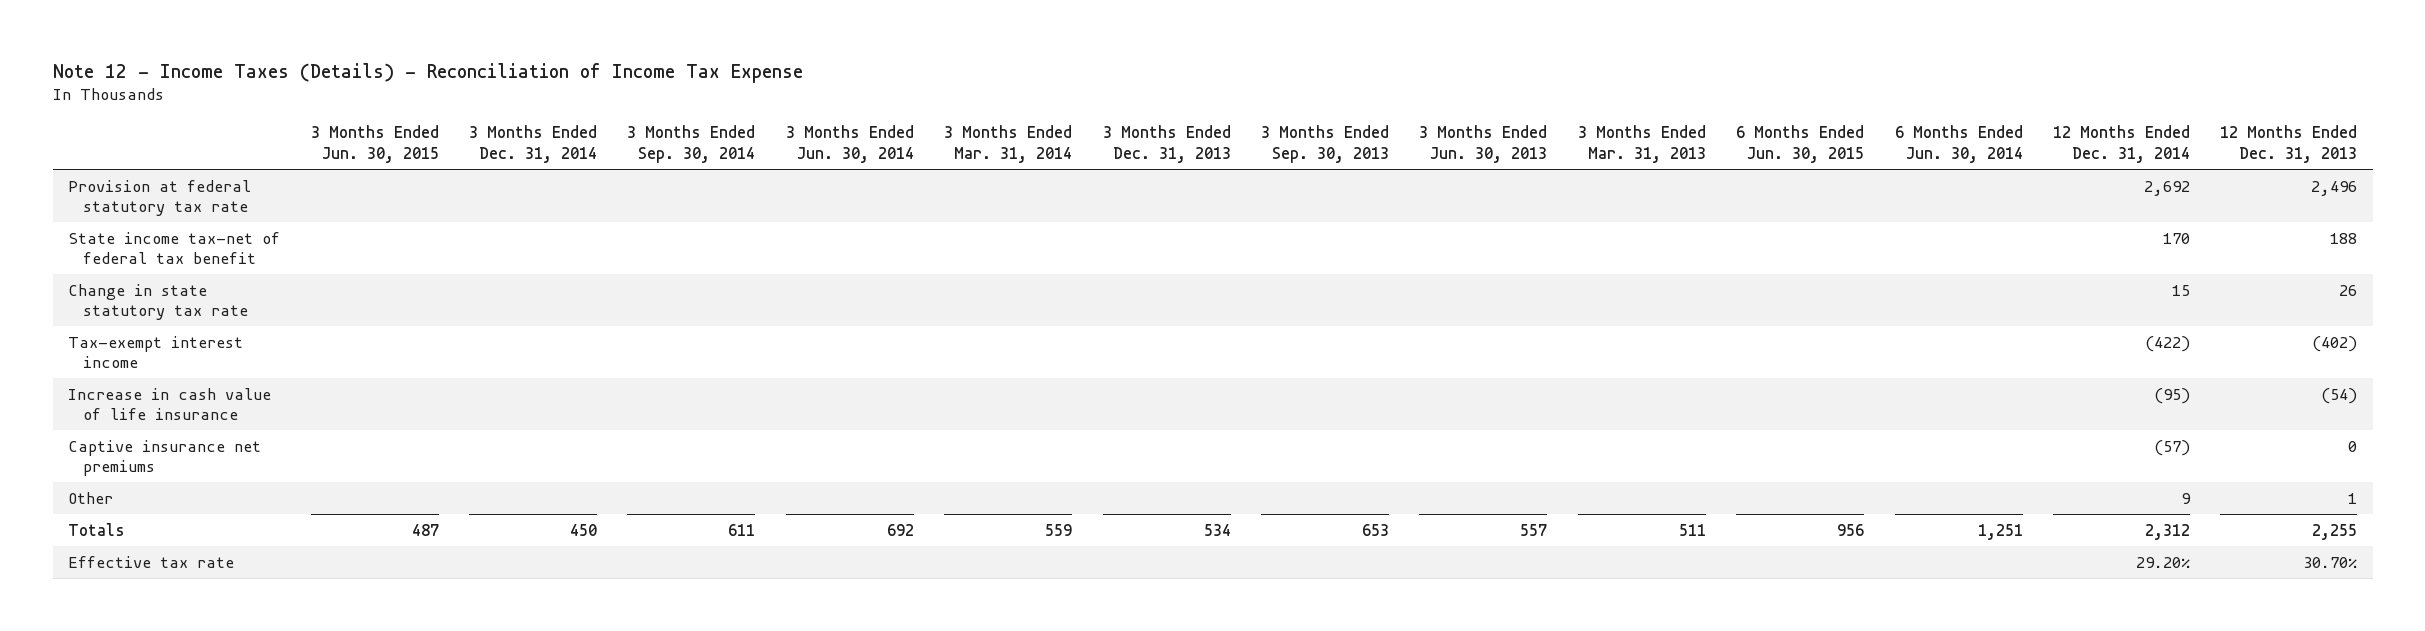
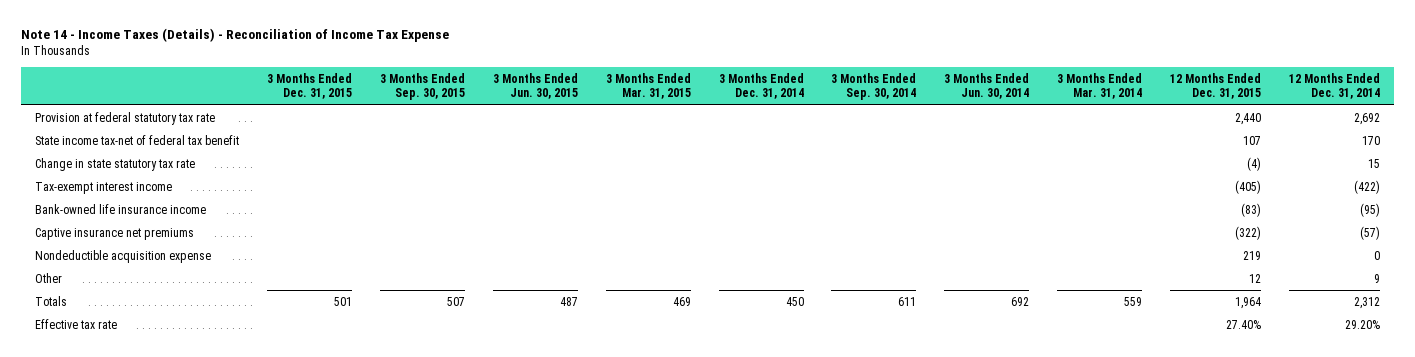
- Note 12 - Income Taxes (Details) - Reconciliation of Income Tax Expense
+ Note 14 - Income Taxes (Details) - Reconciliation of Income Tax Expense
- | 3 Months Ended Jun. 30, 2015 | 3 Months Ended Dec. 31, 2014 | 3 Months Ended Sep. 30, 2014 | 3 Months Ended Jun. 30, 2014 | 3 Months Ended Mar. 31, 2014 | 3 Months Ended Dec. 31, 2013 | 3 Months Ended Sep. 30, 2013 | 3 Months Ended Jun. 30, 2013 | 3 Months Ended Mar. 31, 2013 | 6 Months Ended Jun. 30, 2015 | 6 Months Ended Jun. 30, 2014 | 12 Months Ended Dec. 31, 2014 | 12 Months Ended Dec. 31, 2013
+ | 3 Months Ended Dec. 31, 2015 | 3 Months Ended Sep. 30, 2015 | 3 Months Ended Jun. 30, 2015 | 3 Months Ended Mar. 31, 2015 | 3 Months Ended Dec. 31, 2014 | 3 Months Ended Sep. 30, 2014 | 3 Months Ended Jun. 30, 2014 | 3 Months Ended Mar. 31, 2014 | 12 Months Ended Dec. 31, 2015 | 12 Months Ended Dec. 31, 2014
- Increase in cash value of life insurance | | | | | | | | | | | | (95) | (54)
+ Bank-owned life insurance income | | | | | | | | | (83) | (95)
+ Nondeductible acquisition expense | | | | | | | | | 219 | 0

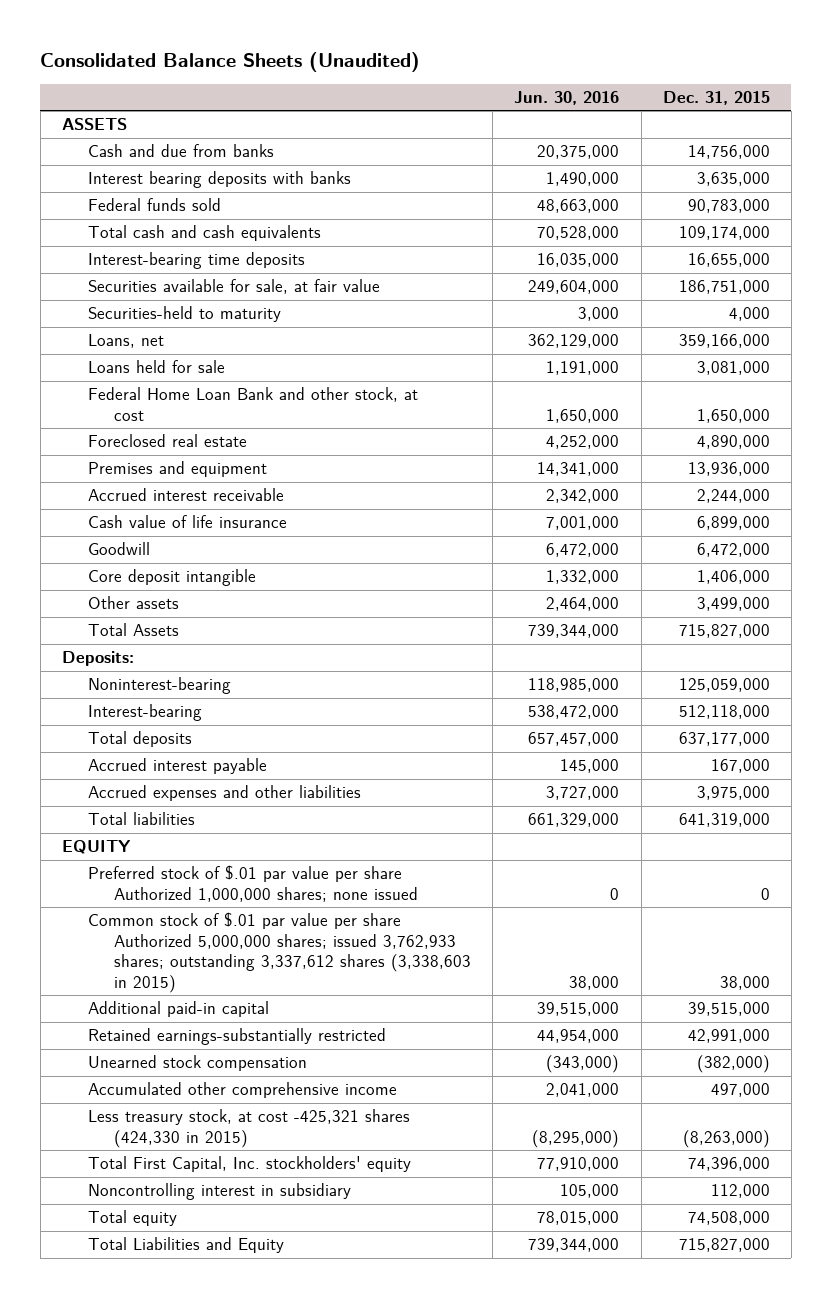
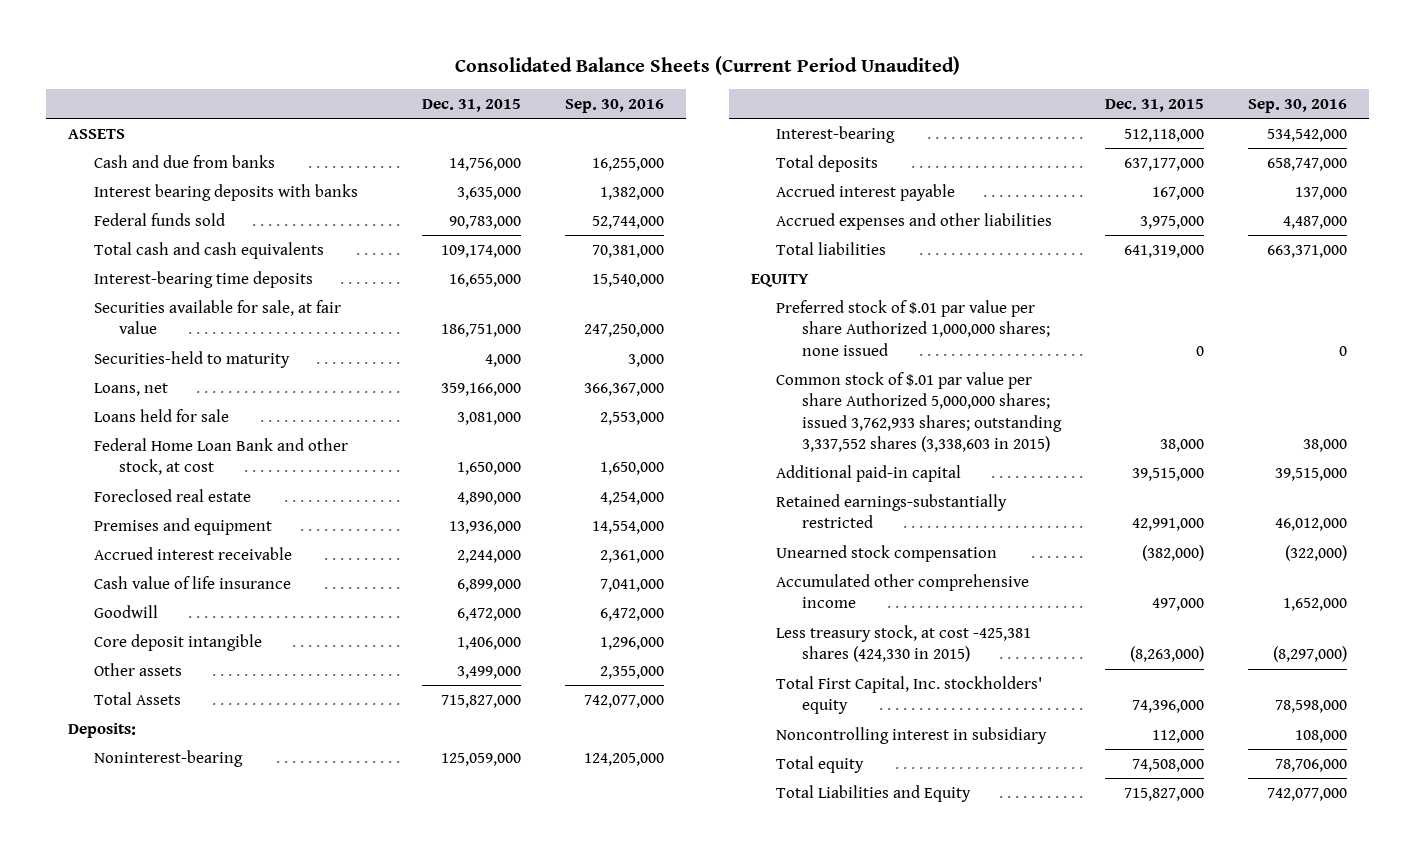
- Consolidated Balance Sheets (Unaudited)
+ Consolidated Balance Sheets (Current Period Unaudited)
- | Jun. 30, 2016 | Dec. 31, 2015
+ | Dec. 31, 2015 | Sep. 30, 2016
- Common stock of $.01 par value per share Authorized 5,000,000 shares; issued 3,762,933 shares; outstanding 3,337,612 shares (3,338,603 in 2015) | 38,000 | 38,000
+ Common stock of $.01 par value per share Authorized 5,000,000 shares; issued 3,762,933 shares; outstanding 3,337,552 shares (3,338,603 in 2015) | 38,000 | 38,000
- Less treasury stock, at cost -425,321 shares (424,330 in 2015) | (8,295,000) | (8,263,000)
+ Less treasury stock, at cost -425,381 shares (424,330 in 2015) | (8,263,000) | (8,297,000)

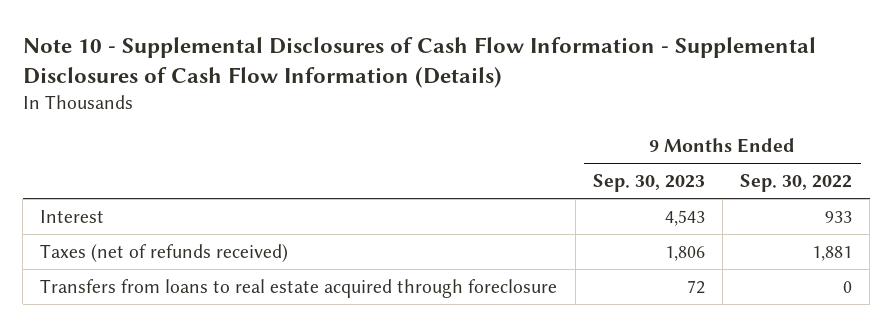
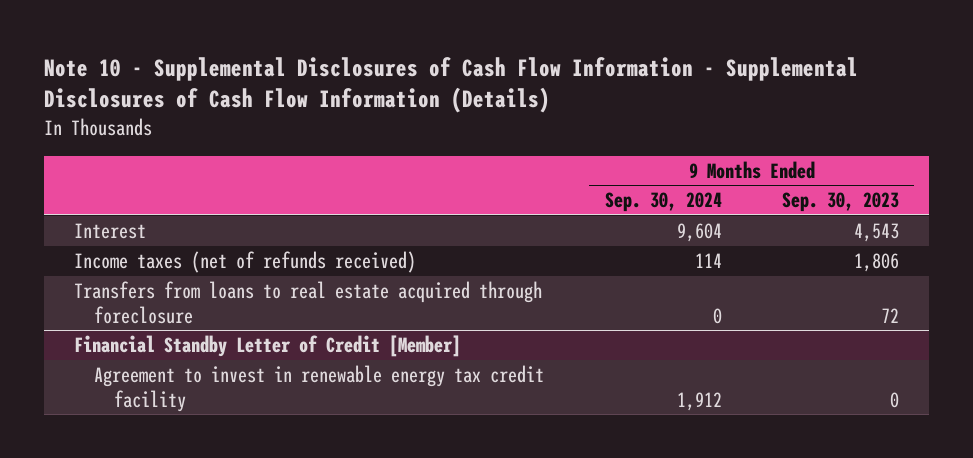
- | 9 Months Ended Sep. 30, 2023 | 9 Months Ended Sep. 30, 2022
+ | 9 Months Ended Sep. 30, 2024 | 9 Months Ended Sep. 30, 2023
- Taxes (net of refunds received) | 1,806 | 1,881
+ Income taxes (net of refunds received) | 114 | 1,806
+ Financial Standby Letter of Credit [Member]
+ Agreement to invest in renewable energy tax credit facility | 1,912 | 0

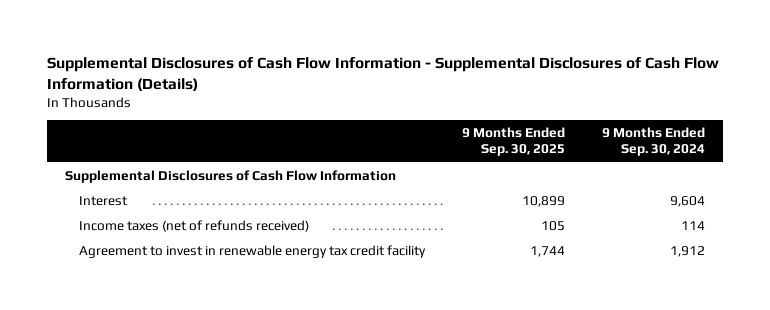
- Note 10 - Supplemental Disclosures of Cash Flow Information - Supplemental Disclosures of Cash Flow Information (Details)
+ Supplemental Disclosures of Cash Flow Information - Supplemental Disclosures of Cash Flow Information (Details)
- | 9 Months Ended Sep. 30, 2024 | 9 Months Ended Sep. 30, 2023
+ | 9 Months Ended Sep. 30, 2025 | 9 Months Ended Sep. 30, 2024
+ Supplemental Disclosures of Cash Flow Information
- Transfers from loans to real estate acquired through foreclosure | 0 | 72
- Financial Standby Letter of Credit [Member]

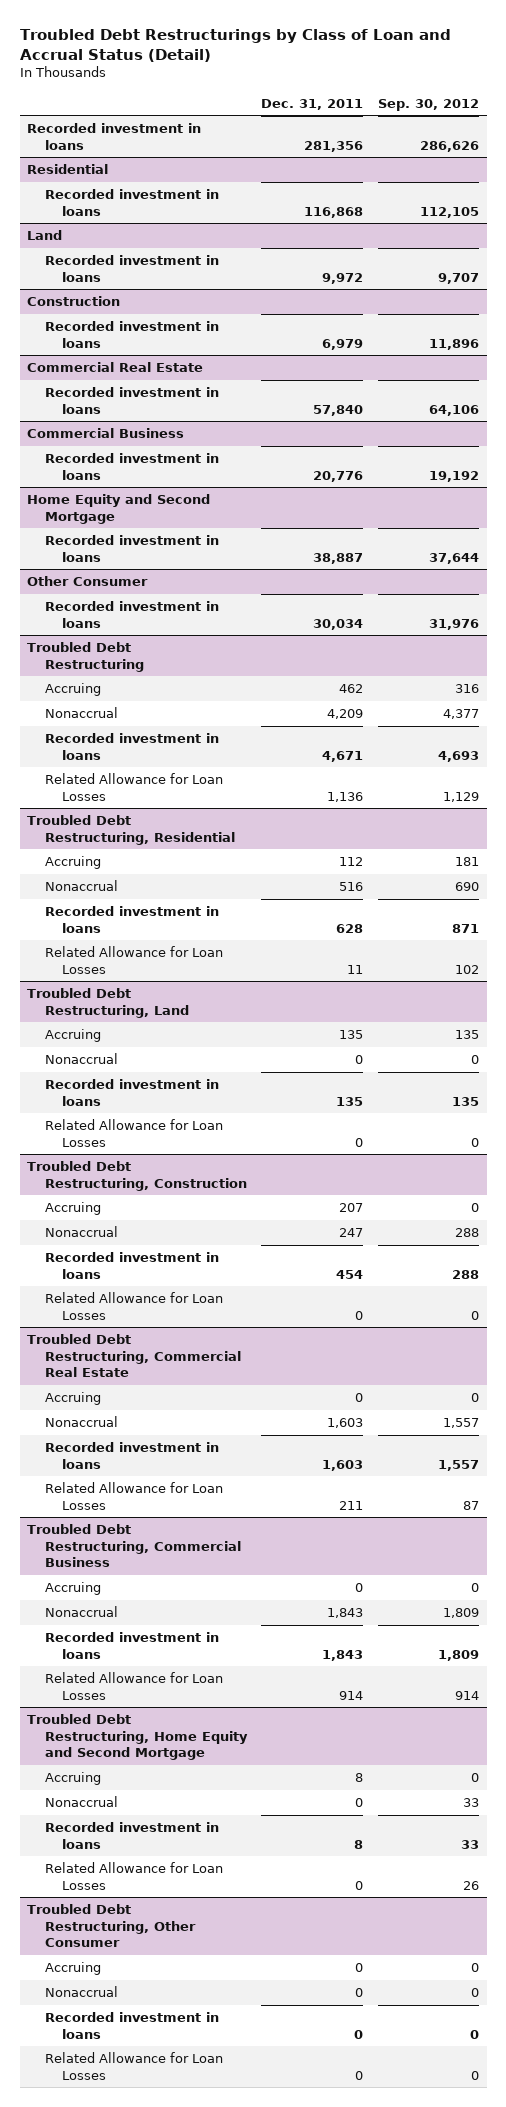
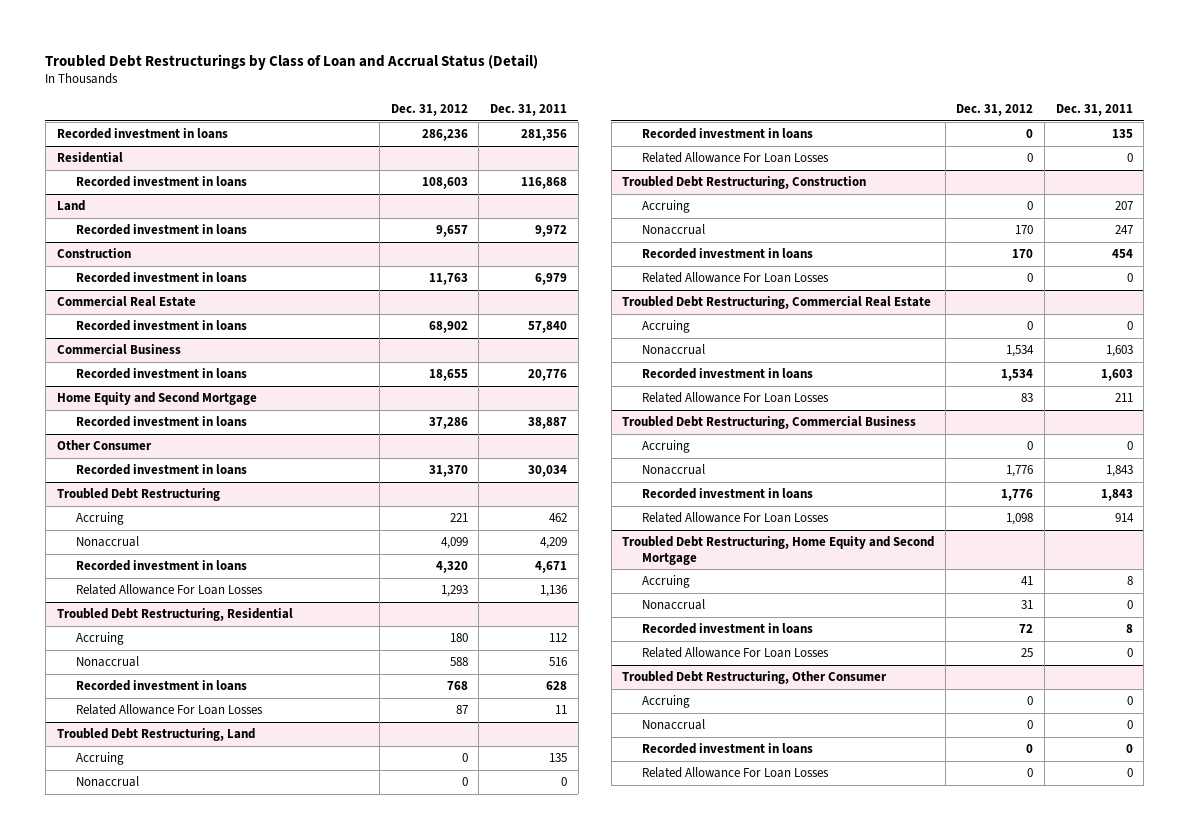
- | Dec. 31, 2011 | Sep. 30, 2012
+ | Dec. 31, 2012 | Dec. 31, 2011
@ Troubled Debt Restructuring
- Related Allowance for Loan Losses | 1,136 | 1,129
+ Related Allowance For Loan Losses | 1,293 | 1,136
@ Troubled Debt Restructuring, Residential
- Related Allowance for Loan Losses | 11 | 102
+ Related Allowance For Loan Losses | 87 | 11
@ Troubled Debt Restructuring, Land
- Related Allowance for Loan Losses | 0 | 0
+ Related Allowance For Loan Losses | 0 | 0
@ Troubled Debt Restructuring, Construction
- Related Allowance for Loan Losses | 0 | 0
+ Related Allowance For Loan Losses | 0 | 0
@ Troubled Debt Restructuring, Commercial Real Estate
- Related Allowance for Loan Losses | 211 | 87
+ Related Allowance For Loan Losses | 83 | 211
@ Troubled Debt Restructuring, Commercial Business
- Related Allowance for Loan Losses | 914 | 914
+ Related Allowance For Loan Losses | 1,098 | 914
@ Troubled Debt Restructuring, Home Equity and Second Mortgage
- Related Allowance for Loan Losses | 0 | 26
+ Related Allowance For Loan Losses | 25 | 0
@ Troubled Debt Restructuring, Other Consumer
- Related Allowance for Loan Losses | 0 | 0
+ Related Allowance For Loan Losses | 0 | 0

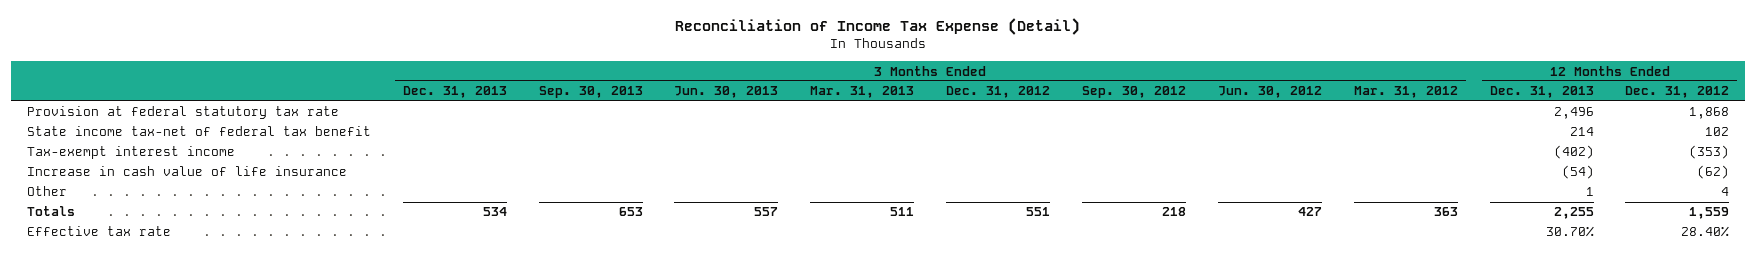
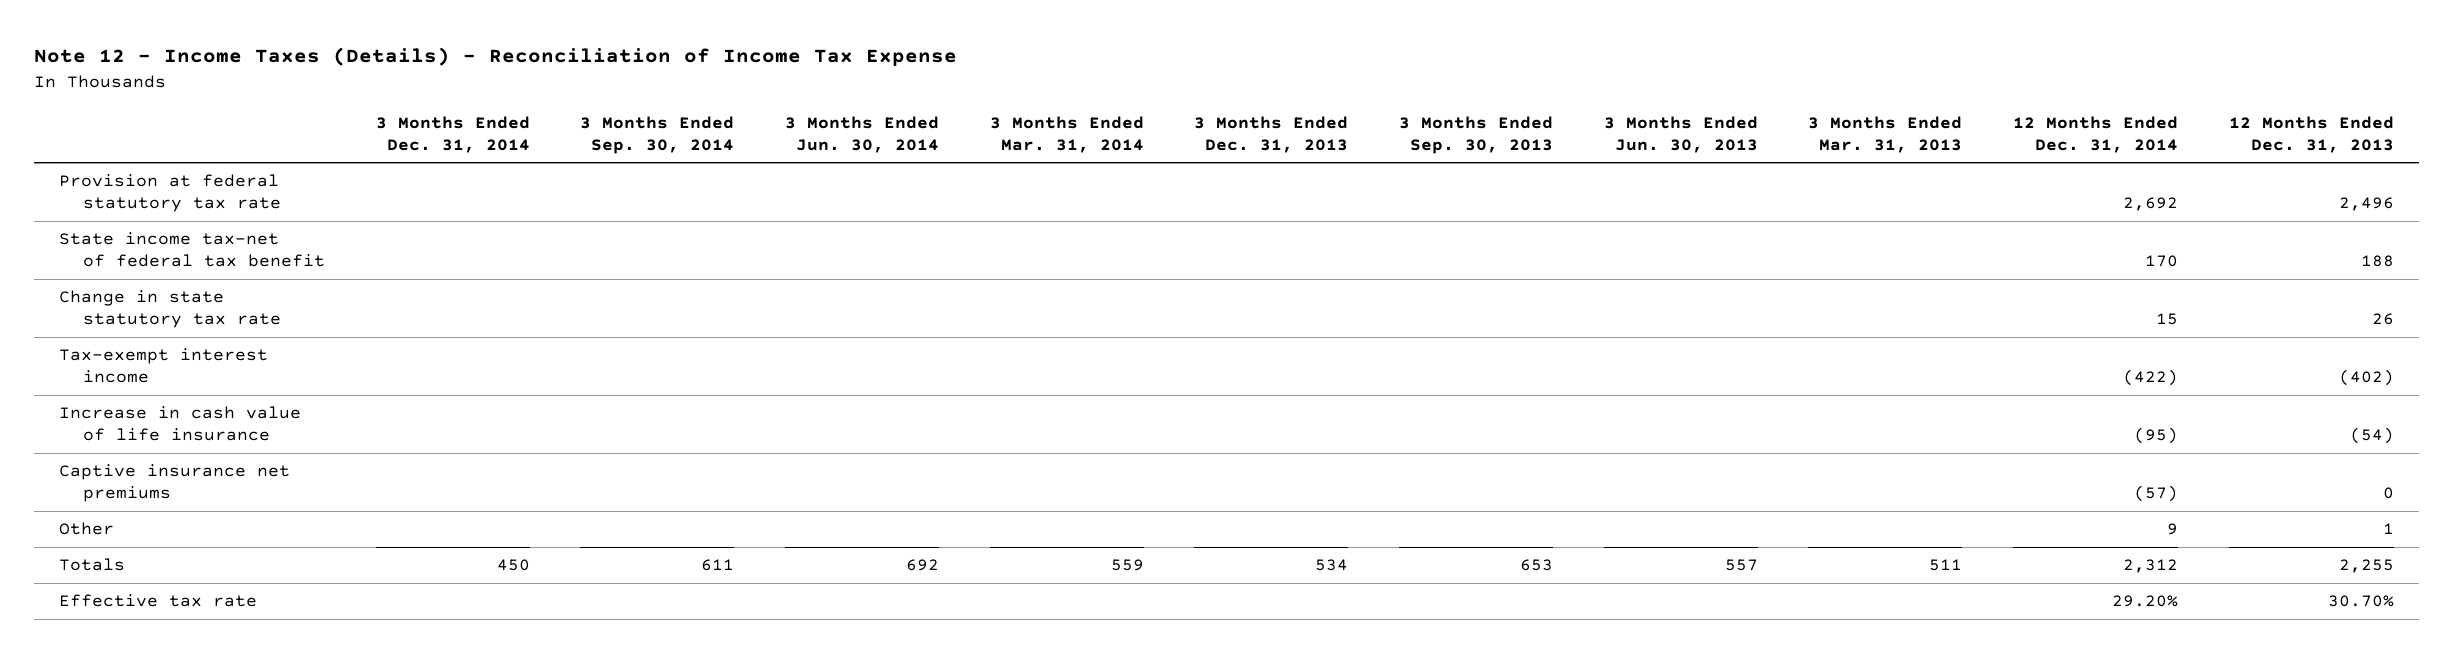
- Reconciliation of Income Tax Expense (Detail)
+ Note 12 - Income Taxes (Details) - Reconciliation of Income Tax Expense
- | 3 Months Ended Dec. 31, 2013 | 3 Months Ended Sep. 30, 2013 | 3 Months Ended Jun. 30, 2013 | 3 Months Ended Mar. 31, 2013 | 3 Months Ended Dec. 31, 2012 | 3 Months Ended Sep. 30, 2012 | 3 Months Ended Jun. 30, 2012 | 3 Months Ended Mar. 31, 2012 | 12 Months Ended Dec. 31, 2013 | 12 Months Ended Dec. 31, 2012
+ | 3 Months Ended Dec. 31, 2014 | 3 Months Ended Sep. 30, 2014 | 3 Months Ended Jun. 30, 2014 | 3 Months Ended Mar. 31, 2014 | 3 Months Ended Dec. 31, 2013 | 3 Months Ended Sep. 30, 2013 | 3 Months Ended Jun. 30, 2013 | 3 Months Ended Mar. 31, 2013 | 12 Months Ended Dec. 31, 2014 | 12 Months Ended Dec. 31, 2013
- State income tax-net of federal tax benefit | | | | | | | | | 214 | 102
+ State income tax-net of federal tax benefit | | | | | | | | | 170 | 188
+ Change in state statutory tax rate | | | | | | | | | 15 | 26
+ Captive insurance net premiums | | | | | | | | | (57) | 0

